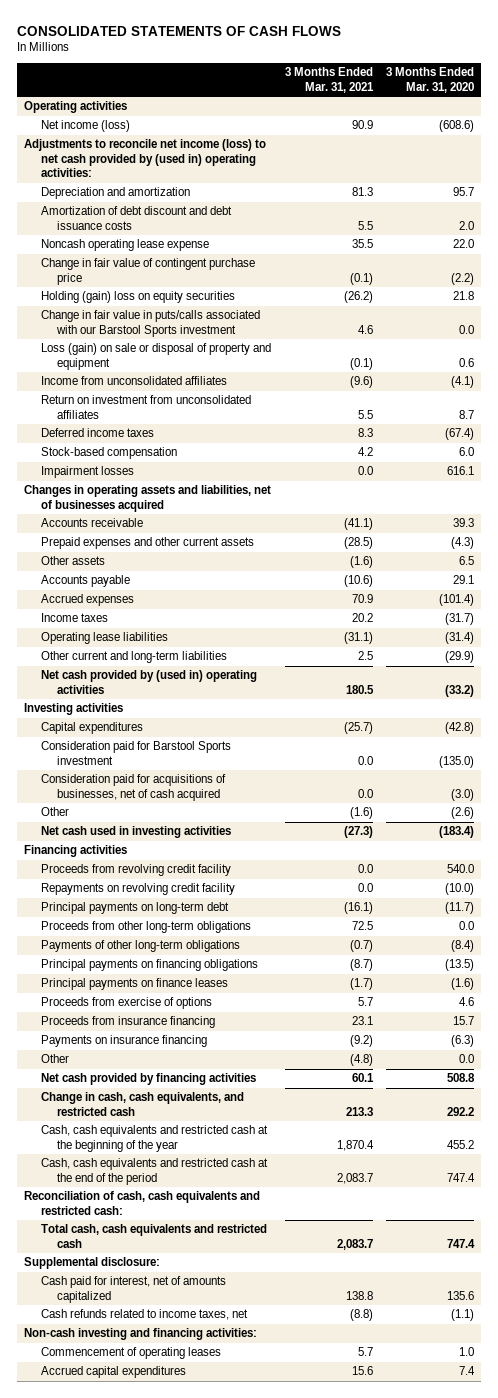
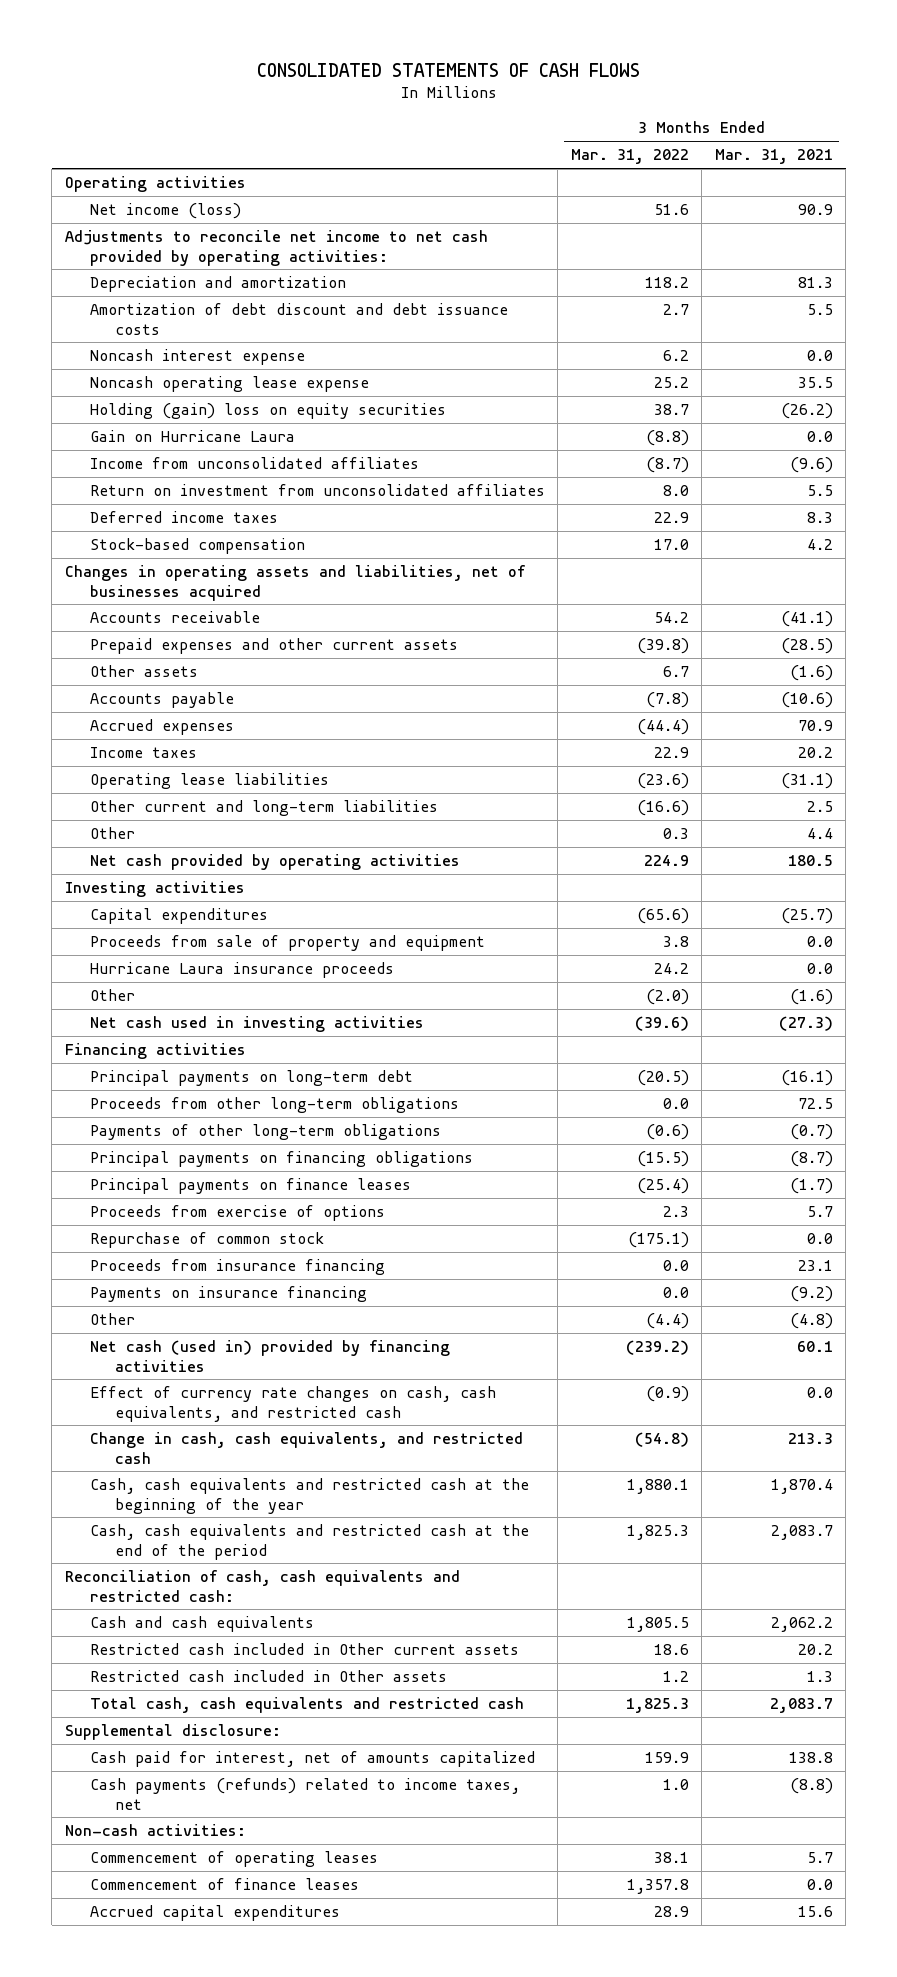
- | 3 Months Ended Mar. 31, 2021 | 3 Months Ended Mar. 31, 2020
+ | 3 Months Ended Mar. 31, 2022 | 3 Months Ended Mar. 31, 2021
- Adjustments to reconcile net income (loss) to net cash provided by (used in) operating activities:
+ Adjustments to reconcile net income to net cash provided by operating activities:
+ Noncash interest expense | 6.2 | 0.0
- Change in fair value of contingent purchase price | (0.1) | (2.2)
- Change in fair value in puts/calls associated with our Barstool Sports investment | 4.6 | 0.0
- Loss (gain) on sale or disposal of property and equipment | (0.1) | 0.6
+ Gain on Hurricane Laura | (8.8) | 0.0
- Impairment losses | 0.0 | 616.1
- Net cash provided by (used in) operating activities | 180.5 | (33.2)
+ Other | 0.3 | 4.4
+ Net cash provided by operating activities | 224.9 | 180.5
- Consideration paid for Barstool Sports investment | 0.0 | (135.0)
- Consideration paid for acquisitions of businesses, net of cash acquired | 0.0 | (3.0)
+ Proceeds from sale of property and equipment | 3.8 | 0.0
+ Hurricane Laura insurance proceeds | 24.2 | 0.0
- Proceeds from revolving credit facility | 0.0 | 540.0
- Repayments on revolving credit facility | 0.0 | (10.0)
+ Repurchase of common stock | (175.1) | 0.0
- Net cash provided by financing activities | 60.1 | 508.8
+ Net cash (used in) provided by financing activities | (239.2) | 60.1
+ Effect of currency rate changes on cash, cash equivalents, and restricted cash | (0.9) | 0.0
+ Cash and cash equivalents | 1,805.5 | 2,062.2
+ Restricted cash included in Other current assets | 18.6 | 20.2
+ Restricted cash included in Other assets | 1.2 | 1.3
- Cash refunds related to income taxes, net | (8.8) | (1.1)
- Non-cash investing and financing activities:
+ Cash payments (refunds) related to income taxes, net | 1.0 | (8.8)
+ Non-cash activities:
+ Commencement of finance leases | 1,357.8 | 0.0

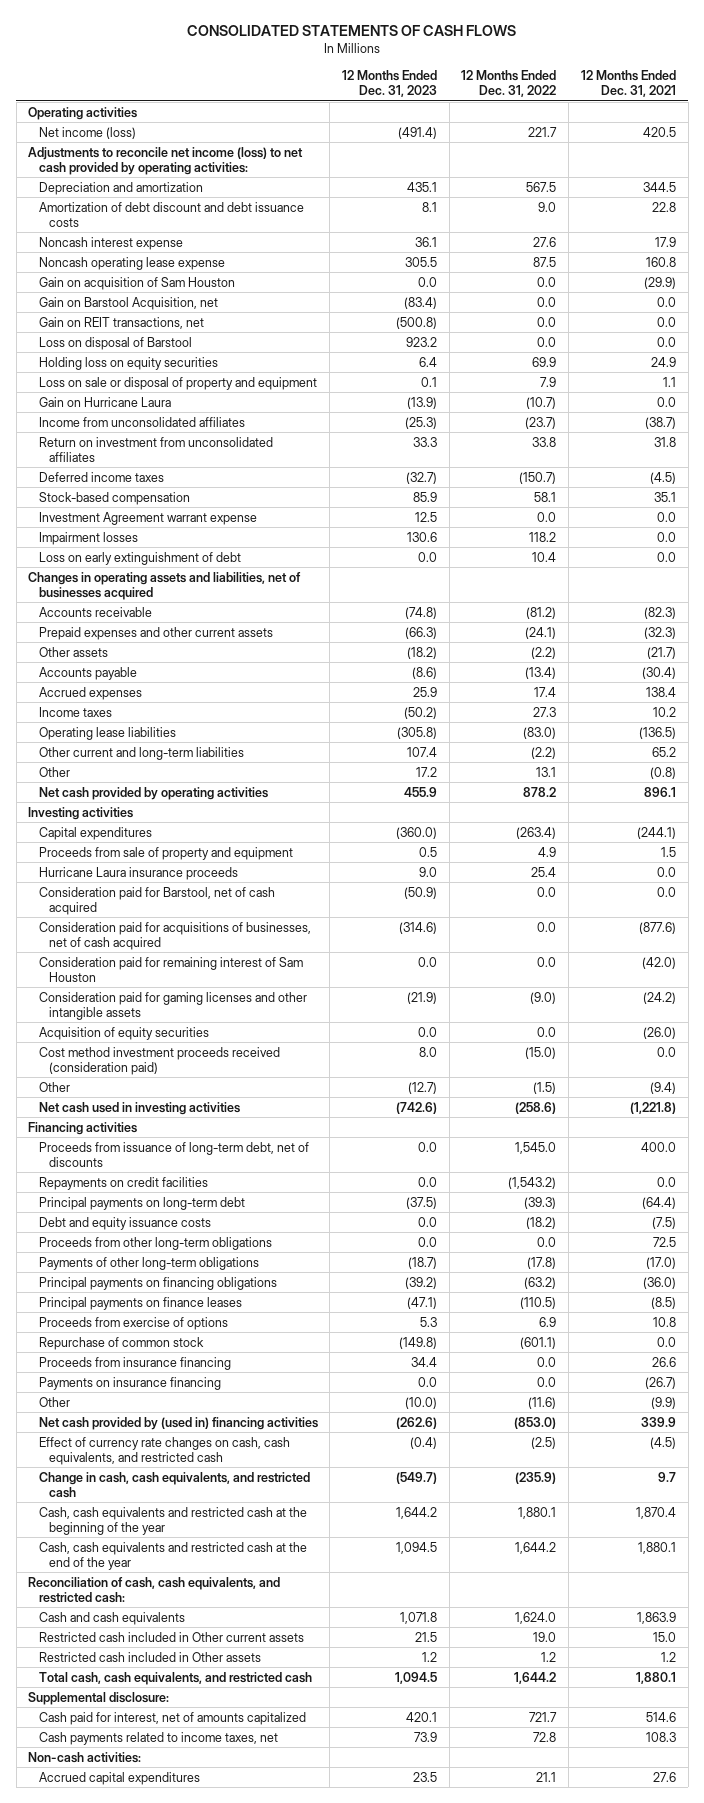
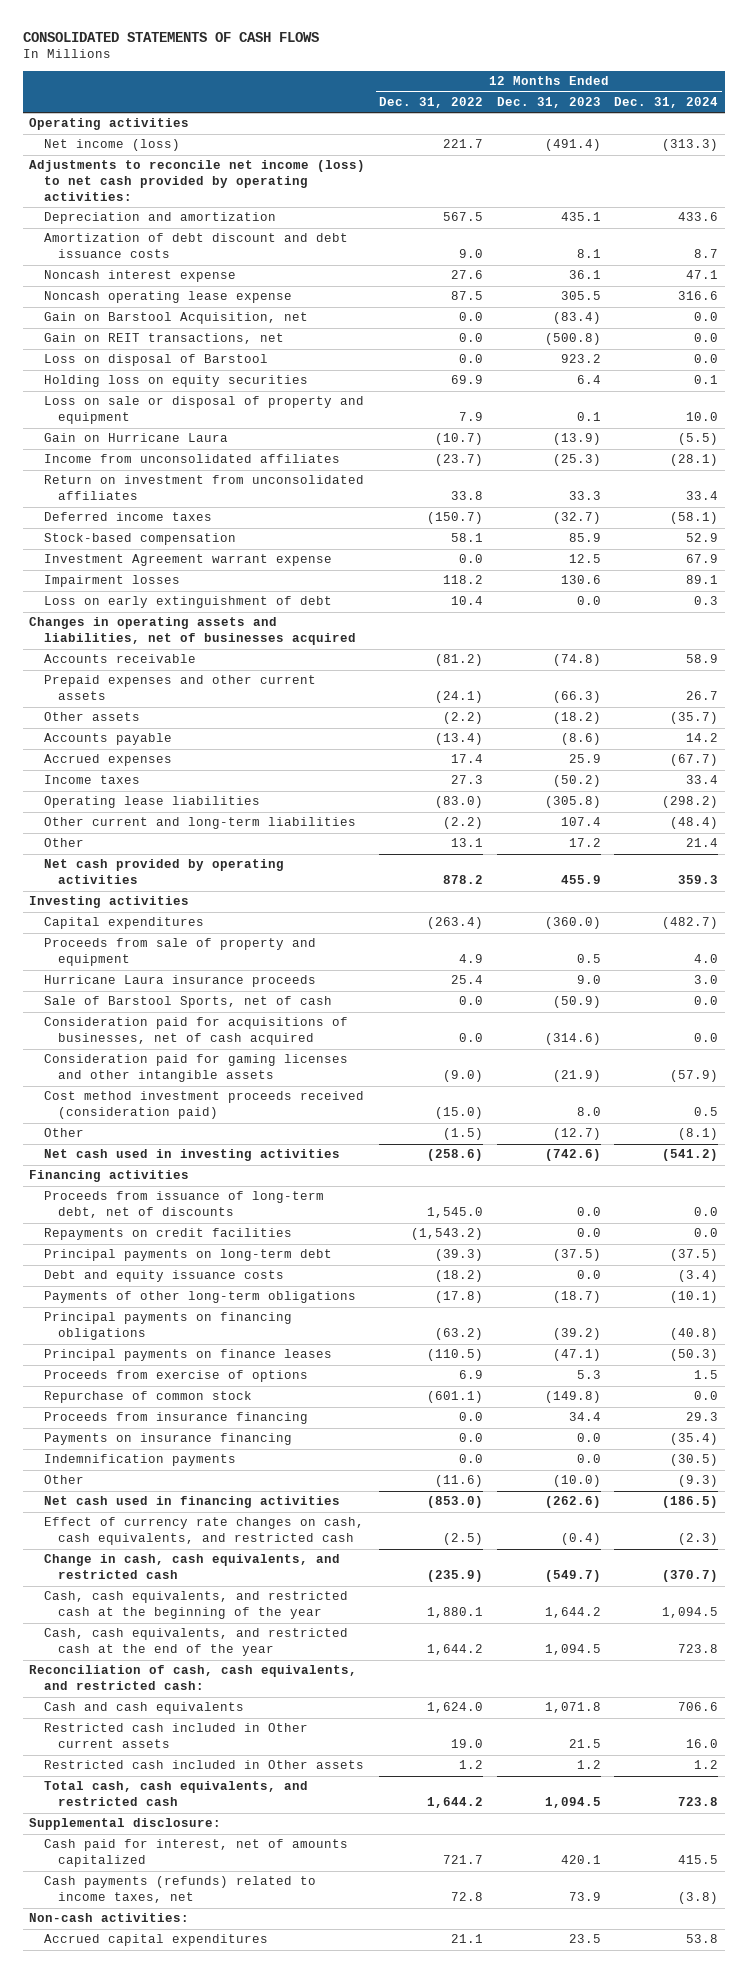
- | 12 Months Ended Dec. 31, 2023 | 12 Months Ended Dec. 31, 2022 | 12 Months Ended Dec. 31, 2021
+ | 12 Months Ended Dec. 31, 2022 | 12 Months Ended Dec. 31, 2023 | 12 Months Ended Dec. 31, 2024
- Gain on acquisition of Sam Houston | 0.0 | 0.0 | (29.9)
- Consideration paid for Barstool, net of cash acquired | (50.9) | 0.0 | 0.0
+ Sale of Barstool Sports, net of cash | 0.0 | (50.9) | 0.0
- Consideration paid for remaining interest of Sam Houston | 0.0 | 0.0 | (42.0)
- Acquisition of equity securities | 0.0 | 0.0 | (26.0)
- Proceeds from other long-term obligations | 0.0 | 0.0 | 72.5
+ Indemnification payments | 0.0 | 0.0 | (30.5)
- Net cash provided by (used in) financing activities | (262.6) | (853.0) | 339.9
+ Net cash used in financing activities | (853.0) | (262.6) | (186.5)
- Cash, cash equivalents and restricted cash at the beginning of the year | 1,644.2 | 1,880.1 | 1,870.4
- Cash, cash equivalents and restricted cash at the end of the year | 1,094.5 | 1,644.2 | 1,880.1
+ Cash, cash equivalents, and restricted cash at the beginning of the year | 1,880.1 | 1,644.2 | 1,094.5
+ Cash, cash equivalents, and restricted cash at the end of the year | 1,644.2 | 1,094.5 | 723.8
- Cash payments related to income taxes, net | 73.9 | 72.8 | 108.3
+ Cash payments (refunds) related to income taxes, net | 72.8 | 73.9 | (3.8)

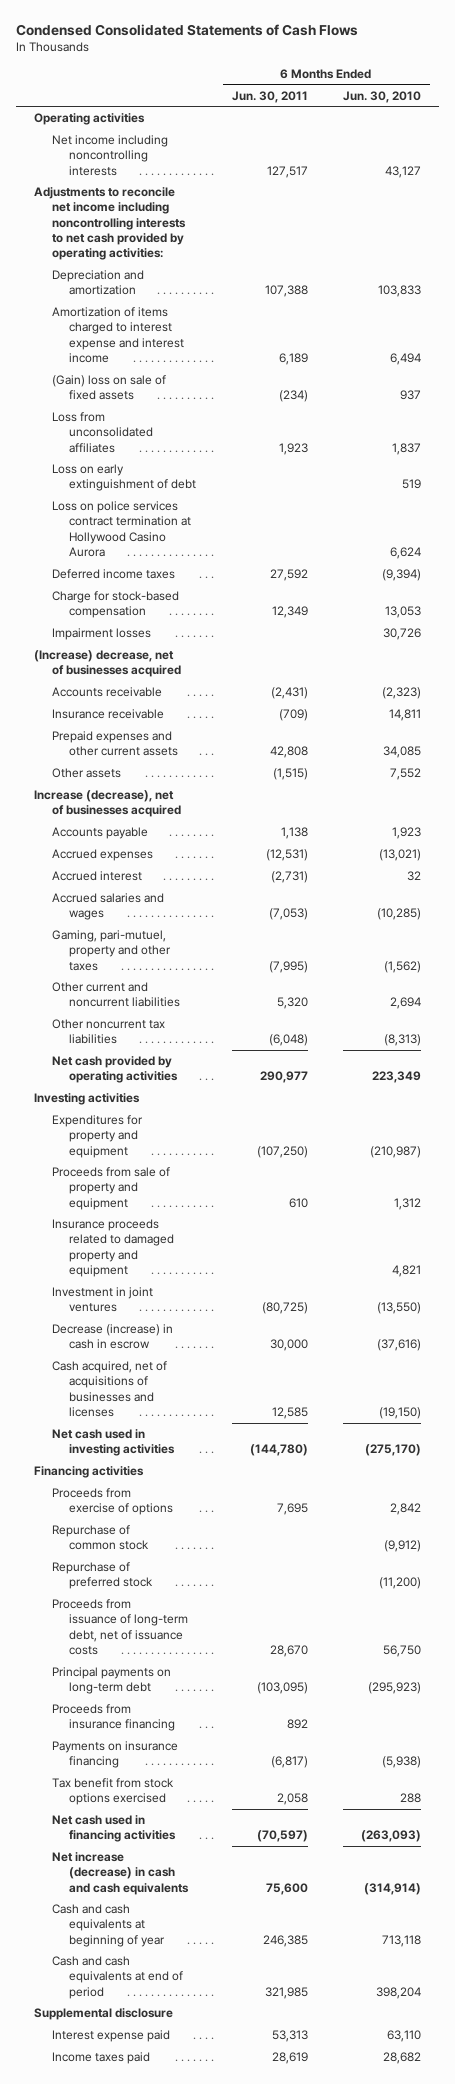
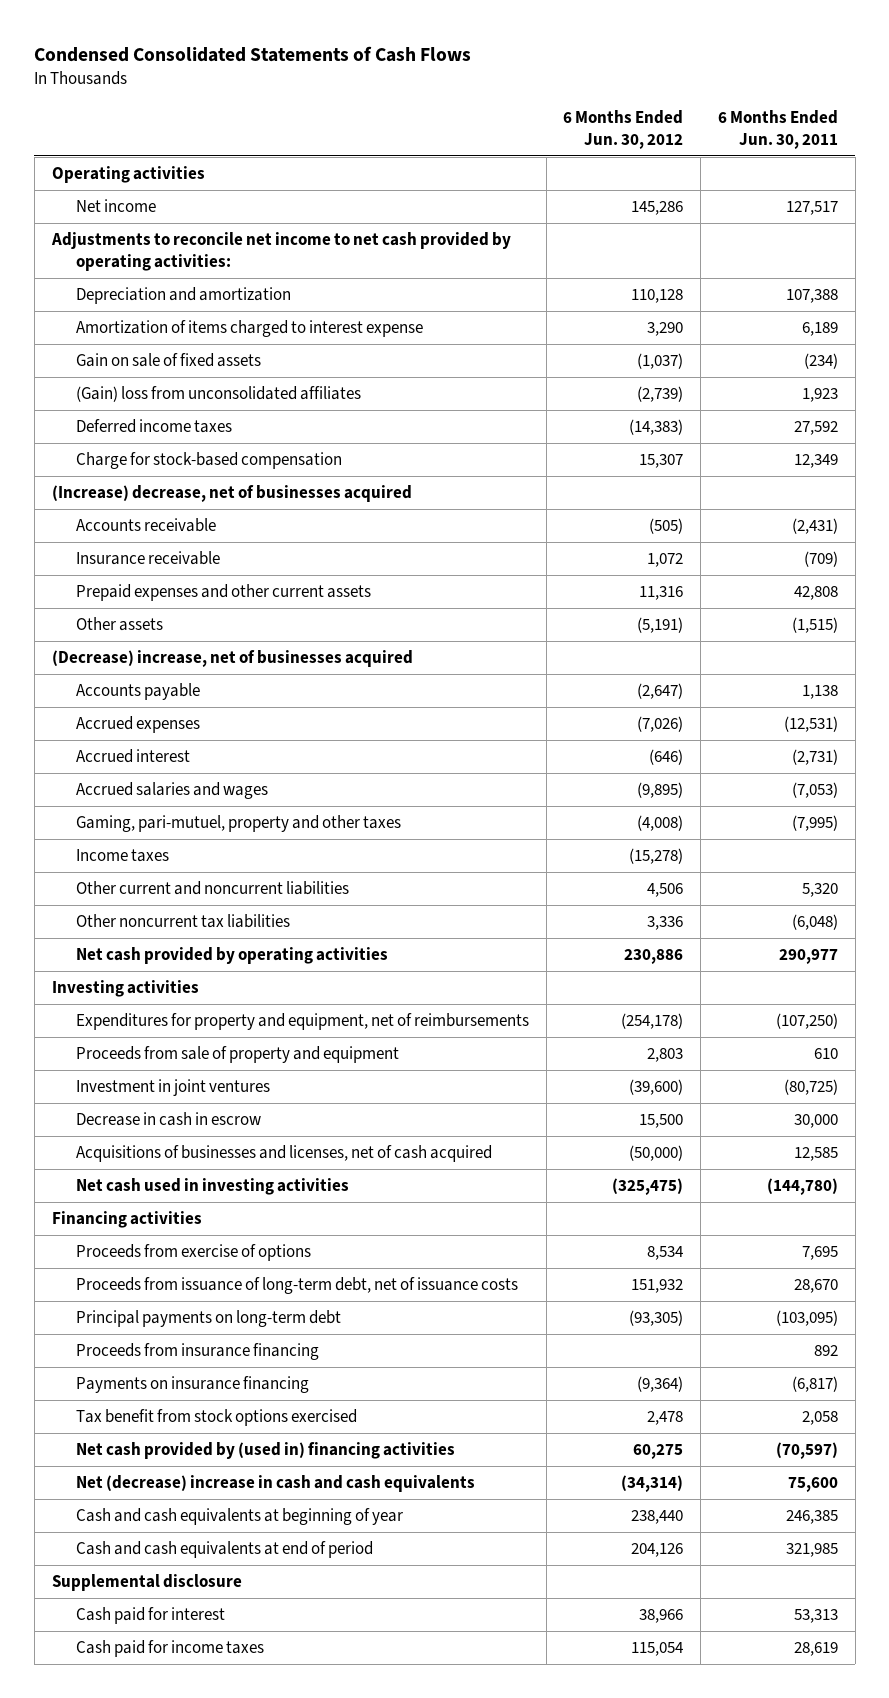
- | 6 Months Ended Jun. 30, 2011 | 6 Months Ended Jun. 30, 2010
+ | 6 Months Ended Jun. 30, 2012 | 6 Months Ended Jun. 30, 2011
- Net income including noncontrolling interests | 127,517 | 43,127
- Adjustments to reconcile net income including noncontrolling interests to net cash provided by operating activities:
+ Net income | 145,286 | 127,517
+ Adjustments to reconcile net income to net cash provided by operating activities:
- Amortization of items charged to interest expense and interest income | 6,189 | 6,494
- (Gain) loss on sale of fixed assets | (234) | 937
- Loss from unconsolidated affiliates | 1,923 | 1,837
- Loss on early extinguishment of debt | | 519
- Loss on police services contract termination at Hollywood Casino Aurora | | 6,624
+ Amortization of items charged to interest expense | 3,290 | 6,189
+ Gain on sale of fixed assets | (1,037) | (234)
+ (Gain) loss from unconsolidated affiliates | (2,739) | 1,923
- Impairment losses | | 30,726
- Increase (decrease), net of businesses acquired
+ (Decrease) increase, net of businesses acquired
+ Income taxes | (15,278) |
- Expenditures for property and equipment | (107,250) | (210,987)
+ Expenditures for property and equipment, net of reimbursements | (254,178) | (107,250)
- Insurance proceeds related to damaged property and equipment | | 4,821
- Decrease (increase) in cash in escrow | 30,000 | (37,616)
- Cash acquired, net of acquisitions of businesses and licenses | 12,585 | (19,150)
+ Decrease in cash in escrow | 15,500 | 30,000
+ Acquisitions of businesses and licenses, net of cash acquired | (50,000) | 12,585
- Repurchase of common stock | | (9,912)
- Repurchase of preferred stock | | (11,200)
- Net cash used in financing activities | (70,597) | (263,093)
- Net increase (decrease) in cash and cash equivalents | 75,600 | (314,914)
+ Net cash provided by (used in) financing activities | 60,275 | (70,597)
+ Net (decrease) increase in cash and cash equivalents | (34,314) | 75,600
- Interest expense paid | 53,313 | 63,110
- Income taxes paid | 28,619 | 28,682
+ Cash paid for interest | 38,966 | 53,313
+ Cash paid for income taxes | 115,054 | 28,619

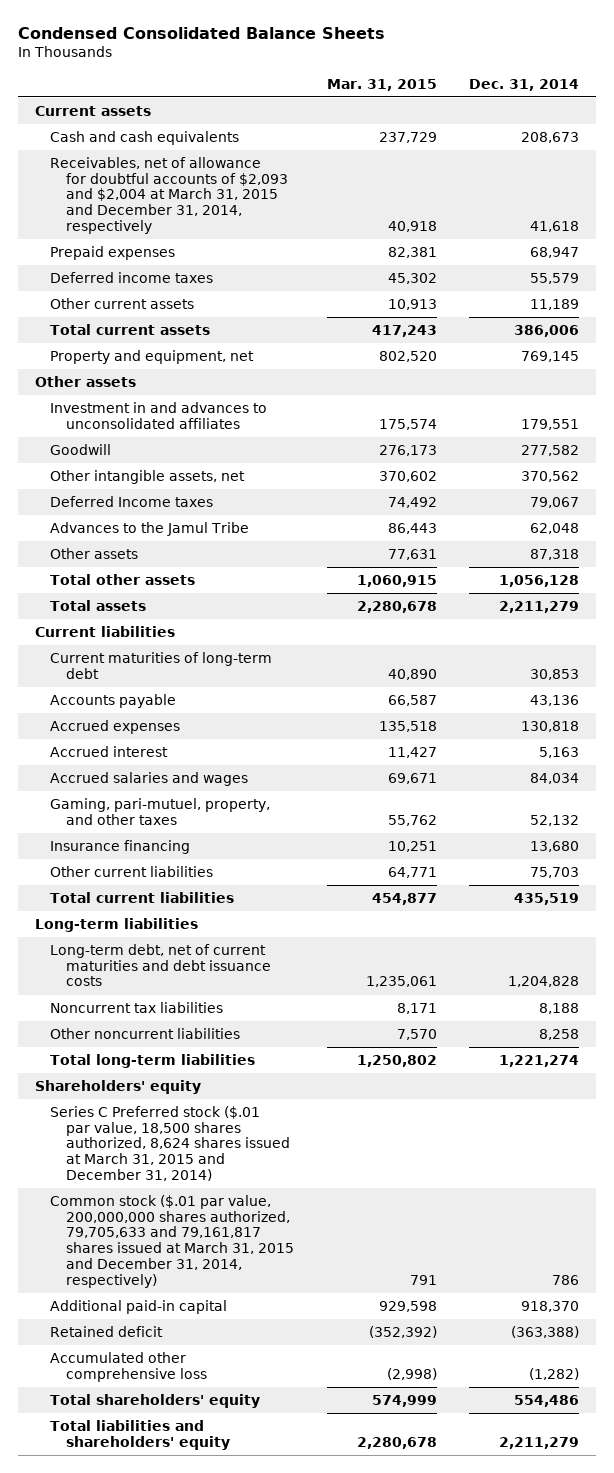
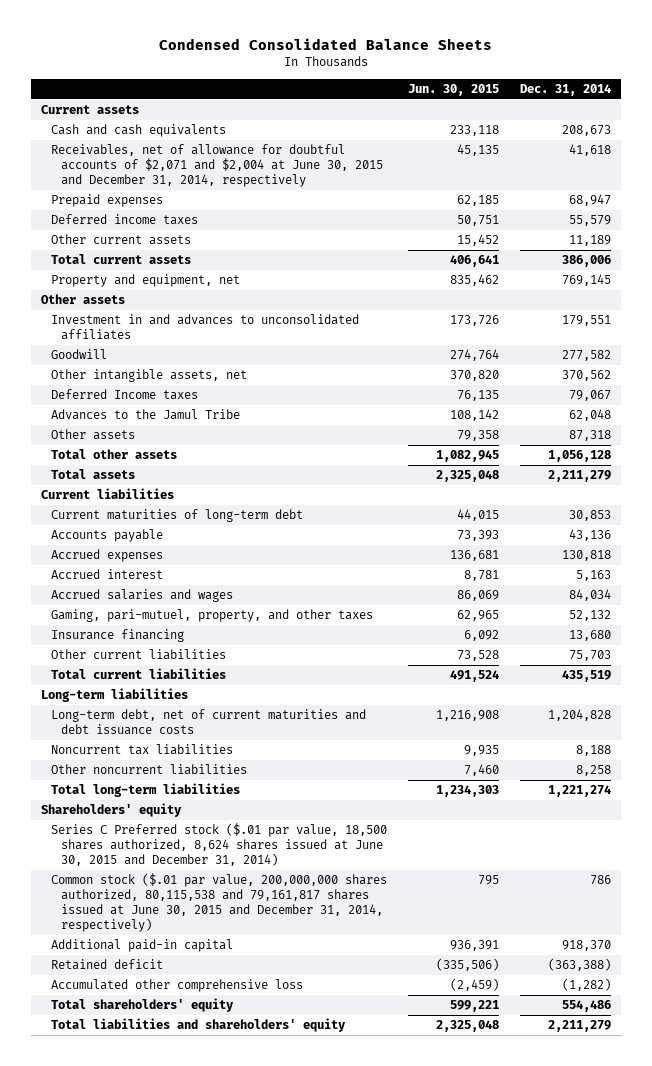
- | Mar. 31, 2015 | Dec. 31, 2014
+ | Jun. 30, 2015 | Dec. 31, 2014
- Receivables, net of allowance for doubtful accounts of $2,093 and $2,004 at March 31, 2015 and December 31, 2014, respectively | 40,918 | 41,618
+ Receivables, net of allowance for doubtful accounts of $2,071 and $2,004 at June 30, 2015 and December 31, 2014, respectively | 45,135 | 41,618
- Series C Preferred stock ($.01 par value, 18,500 shares authorized, 8,624 shares issued at March 31, 2015 and December 31, 2014)
- Common stock ($.01 par value, 200,000,000 shares authorized, 79,705,633 and 79,161,817 shares issued at March 31, 2015 and December 31, 2014, respectively) | 791 | 786
+ Series C Preferred stock ($.01 par value, 18,500 shares authorized, 8,624 shares issued at June 30, 2015 and December 31, 2014)
+ Common stock ($.01 par value, 200,000,000 shares authorized, 80,115,538 and 79,161,817 shares issued at June 30, 2015 and December 31, 2014, respectively) | 795 | 786

